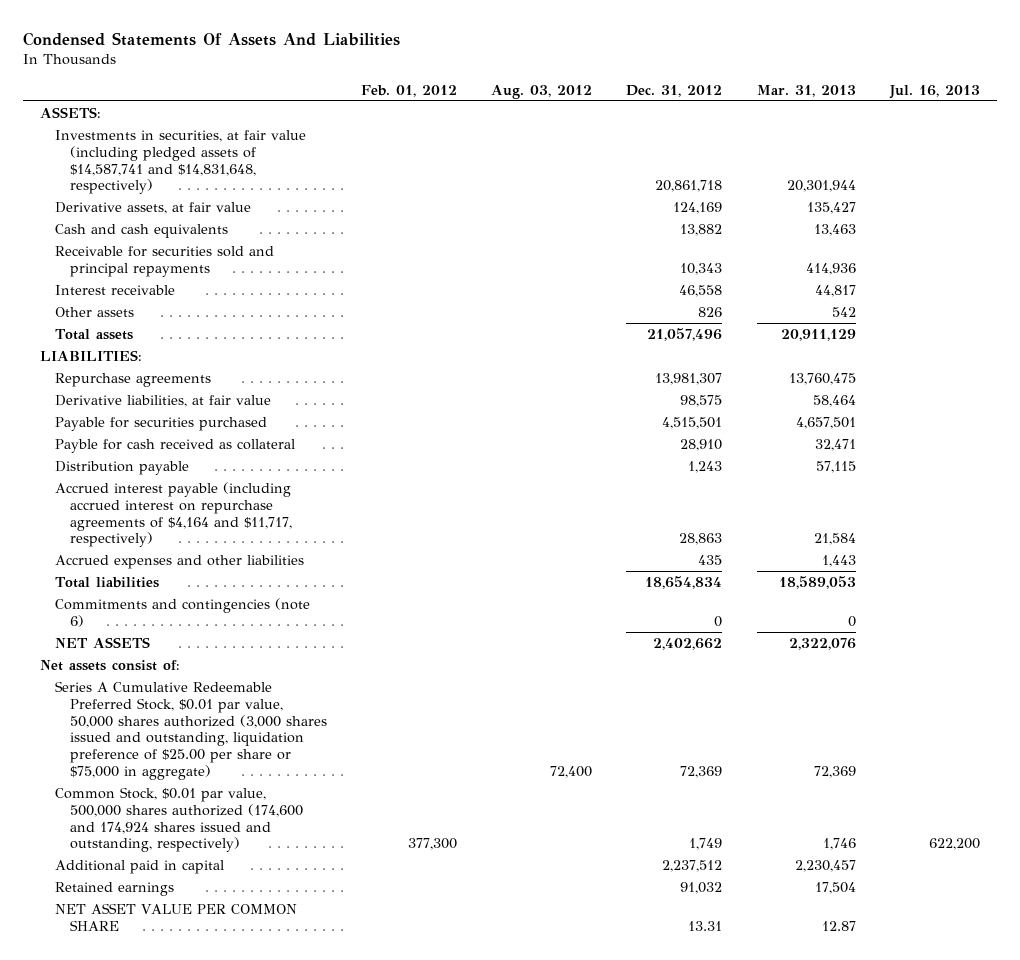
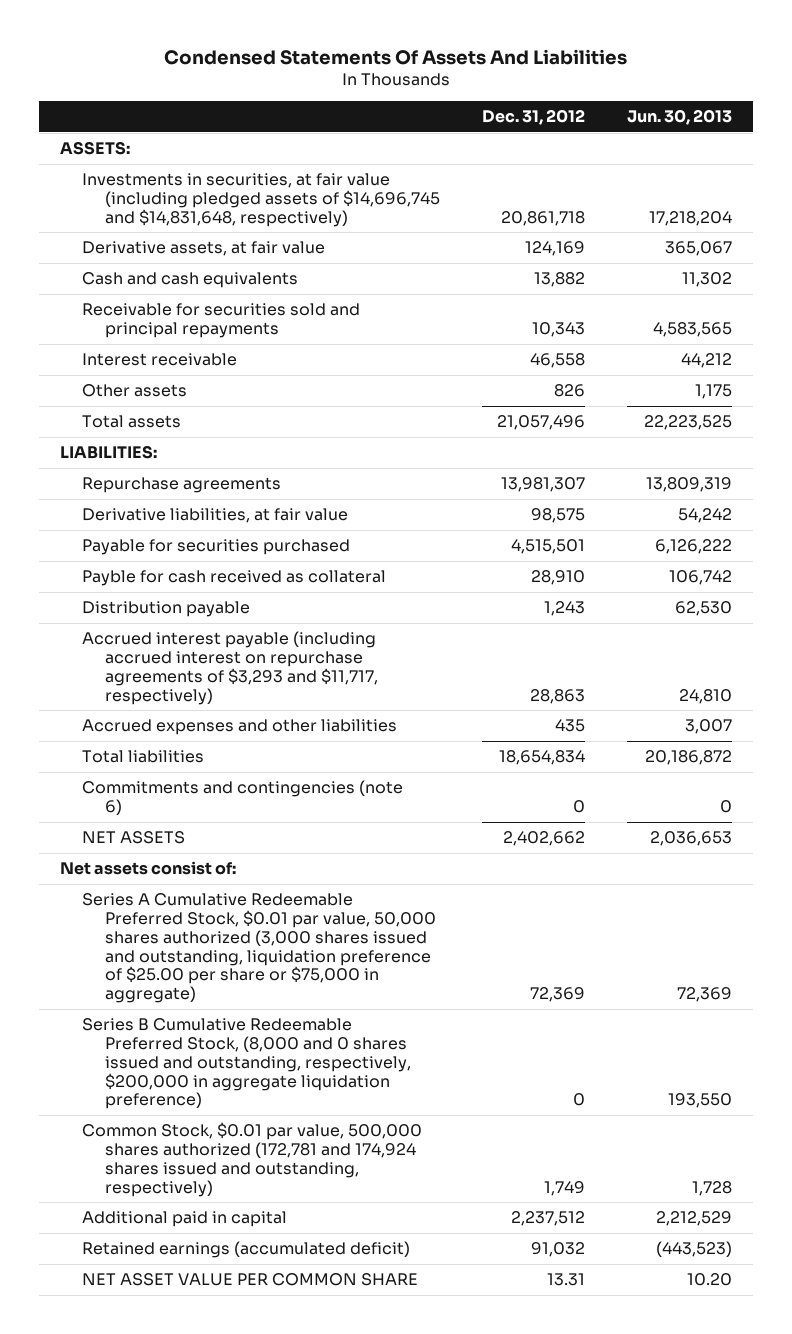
- | Feb. 01, 2012 | Aug. 03, 2012 | Dec. 31, 2012 | Mar. 31, 2013 | Jul. 16, 2013
+ | Dec. 31, 2012 | Jun. 30, 2013
- Investments in securities, at fair value (including pledged assets of $14,587,741 and $14,831,648, respectively) | | | 20,861,718 | 20,301,944 |
+ Investments in securities, at fair value (including pledged assets of $14,696,745 and $14,831,648, respectively) | 20,861,718 | 17,218,204
- Accrued interest payable (including accrued interest on repurchase agreements of $4,164 and $11,717, respectively) | | | 28,863 | 21,584 |
+ Accrued interest payable (including accrued interest on repurchase agreements of $3,293 and $11,717, respectively) | 28,863 | 24,810
- Common Stock, $0.01 par value, 500,000 shares authorized (174,600 and 174,924 shares issued and outstanding, respectively) | 377,300 | | 1,749 | 1,746 | 622,200
+ Series B Cumulative Redeemable Preferred Stock, (8,000 and 0 shares issued and outstanding, respectively, $200,000 in aggregate liquidation preference) | 0 | 193,550
+ Common Stock, $0.01 par value, 500,000 shares authorized (172,781 and 174,924 shares issued and outstanding, respectively) | 1,749 | 1,728
- Retained earnings | | | 91,032 | 17,504 |
+ Retained earnings (accumulated deficit) | 91,032 | (443,523)

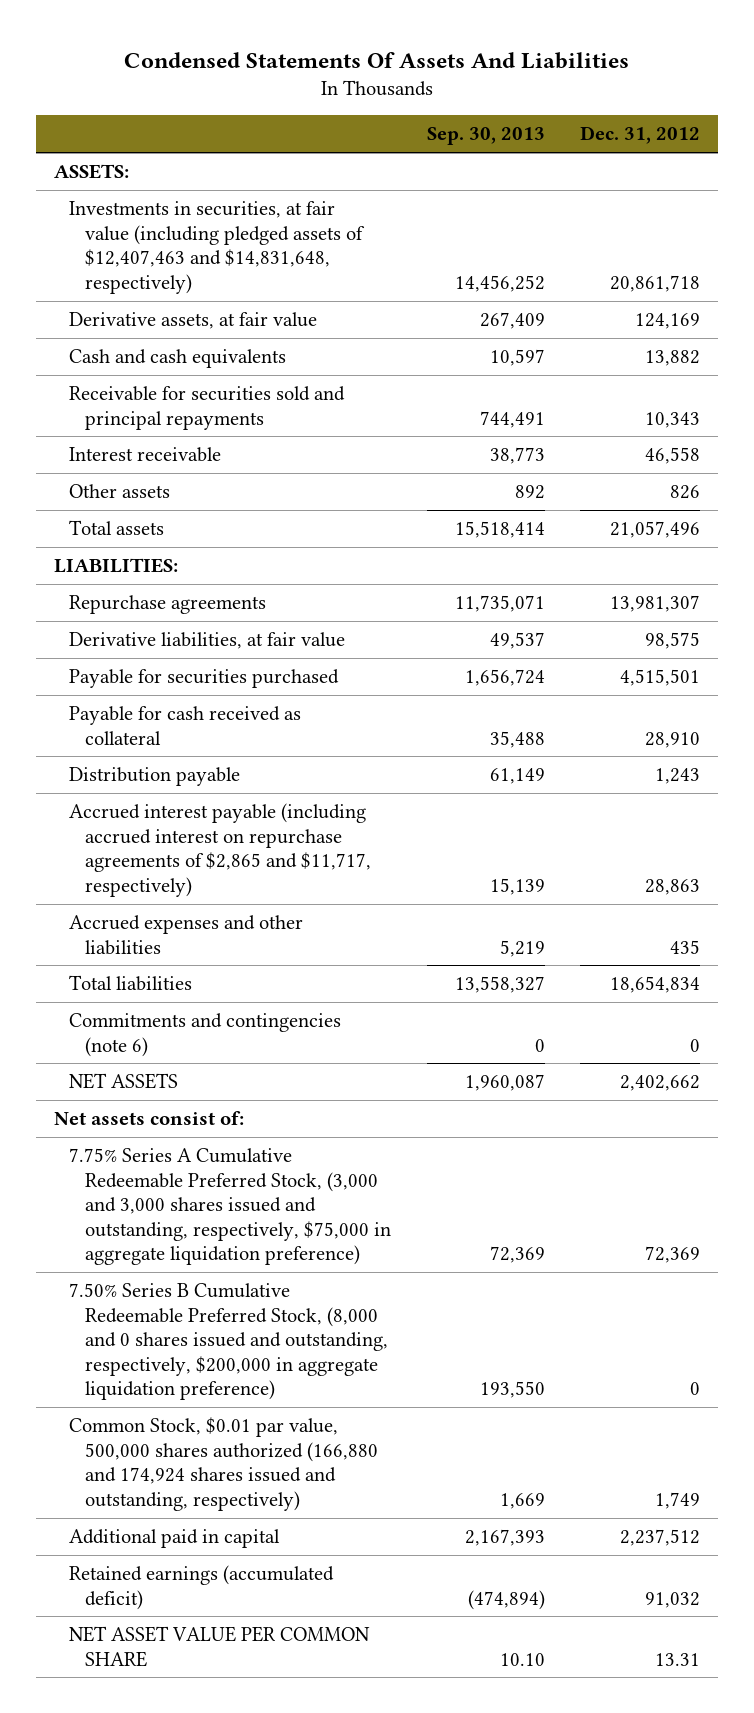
- | Dec. 31, 2012 | Jun. 30, 2013
+ | Sep. 30, 2013 | Dec. 31, 2012
- Investments in securities, at fair value (including pledged assets of $14,696,745 and $14,831,648, respectively) | 20,861,718 | 17,218,204
+ Investments in securities, at fair value (including pledged assets of $12,407,463 and $14,831,648, respectively) | 14,456,252 | 20,861,718
- Payble for cash received as collateral | 28,910 | 106,742
+ Payable for cash received as collateral | 35,488 | 28,910
- Accrued interest payable (including accrued interest on repurchase agreements of $3,293 and $11,717, respectively) | 28,863 | 24,810
+ Accrued interest payable (including accrued interest on repurchase agreements of $2,865 and $11,717, respectively) | 15,139 | 28,863
- Series A Cumulative Redeemable Preferred Stock, $0.01 par value, 50,000 shares authorized (3,000 shares issued and outstanding, liquidation preference of $25.00 per share or $75,000 in aggregate) | 72,369 | 72,369
- Series B Cumulative Redeemable Preferred Stock, (8,000 and 0 shares issued and outstanding, respectively, $200,000 in aggregate liquidation preference) | 0 | 193,550
- Common Stock, $0.01 par value, 500,000 shares authorized (172,781 and 174,924 shares issued and outstanding, respectively) | 1,749 | 1,728
+ 7.75% Series A Cumulative Redeemable Preferred Stock, (3,000 and 3,000 shares issued and outstanding, respectively, $75,000 in aggregate liquidation preference) | 72,369 | 72,369
+ 7.50% Series B Cumulative Redeemable Preferred Stock, (8,000 and 0 shares issued and outstanding, respectively, $200,000 in aggregate liquidation preference) | 193,550 | 0
+ Common Stock, $0.01 par value, 500,000 shares authorized (166,880 and 174,924 shares issued and outstanding, respectively) | 1,669 | 1,749

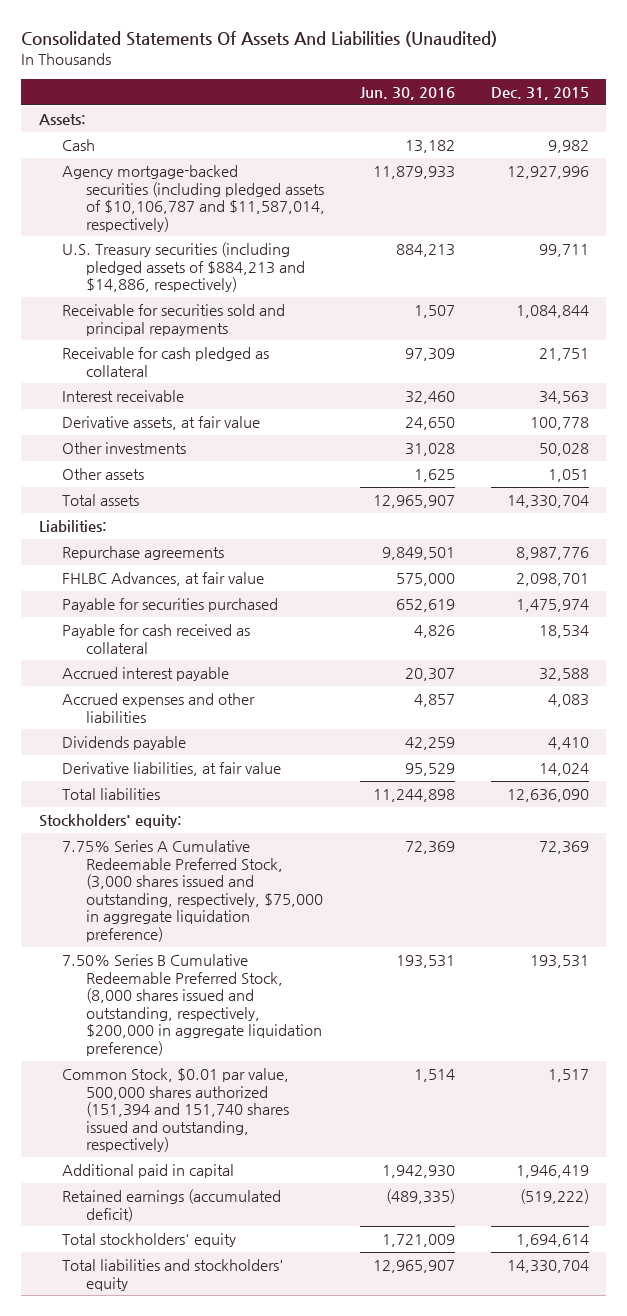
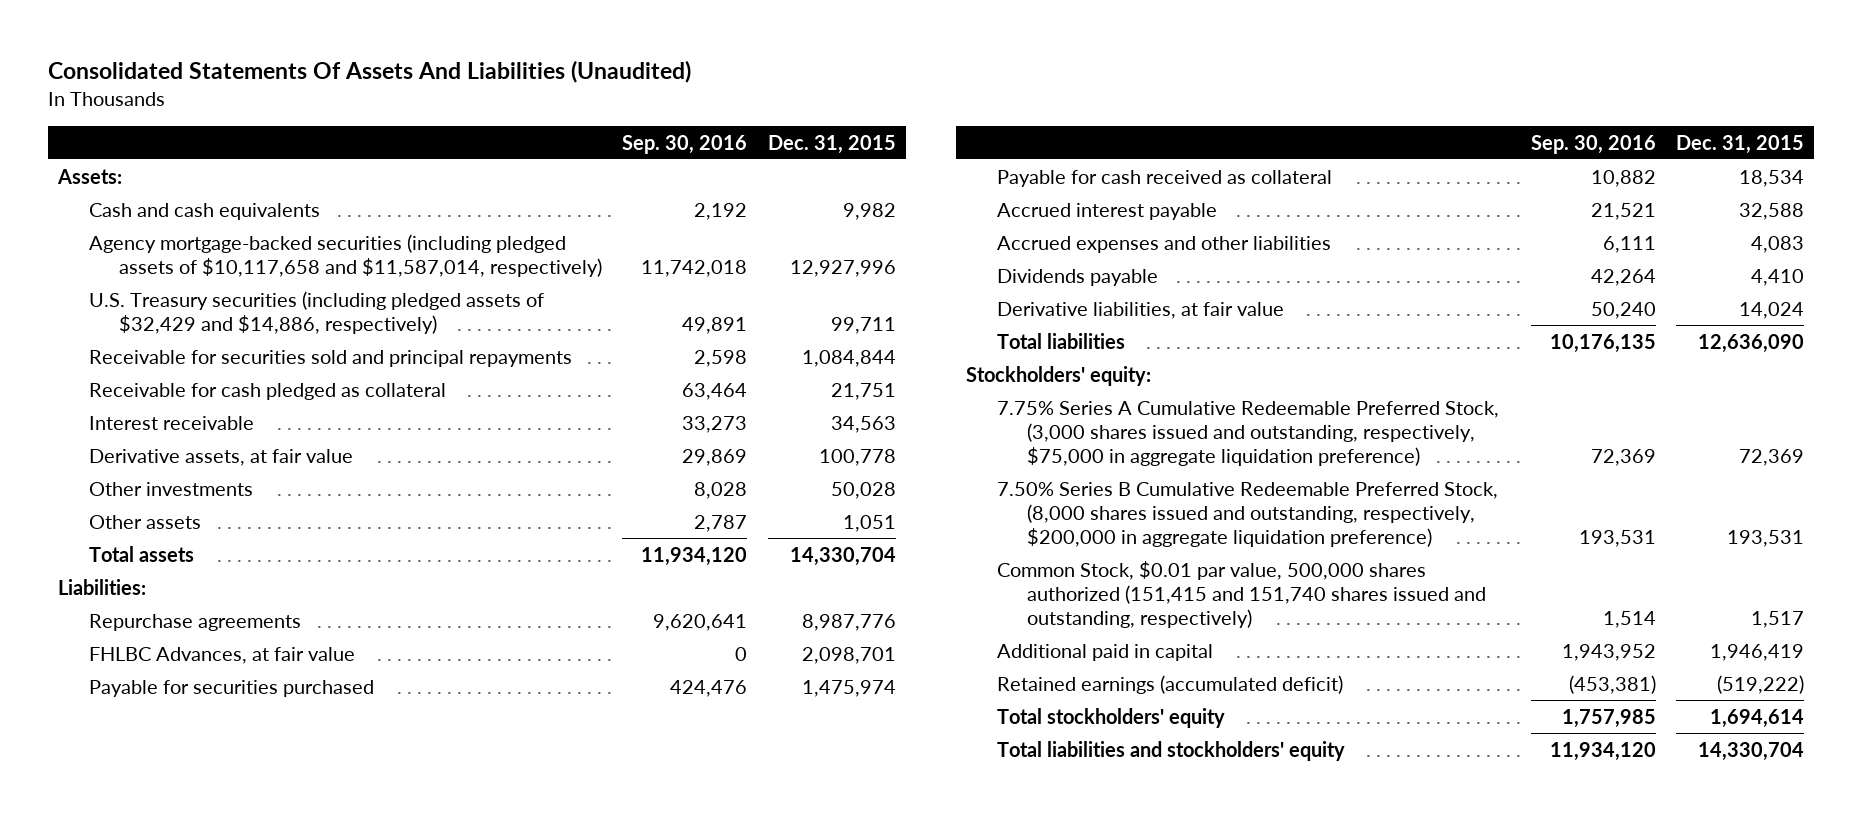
- | Jun. 30, 2016 | Dec. 31, 2015
+ | Sep. 30, 2016 | Dec. 31, 2015
- Cash | 13,182 | 9,982
- Agency mortgage-backed securities (including pledged assets of $10,106,787 and $11,587,014, respectively) | 11,879,933 | 12,927,996
- U.S. Treasury securities (including pledged assets of $884,213 and $14,886, respectively) | 884,213 | 99,711
+ Cash and cash equivalents | 2,192 | 9,982
+ Agency mortgage-backed securities (including pledged assets of $10,117,658 and $11,587,014, respectively) | 11,742,018 | 12,927,996
+ U.S. Treasury securities (including pledged assets of $32,429 and $14,886, respectively) | 49,891 | 99,711
- Common Stock, $0.01 par value, 500,000 shares authorized (151,394 and 151,740 shares issued and outstanding, respectively) | 1,514 | 1,517
+ Common Stock, $0.01 par value, 500,000 shares authorized (151,415 and 151,740 shares issued and outstanding, respectively) | 1,514 | 1,517

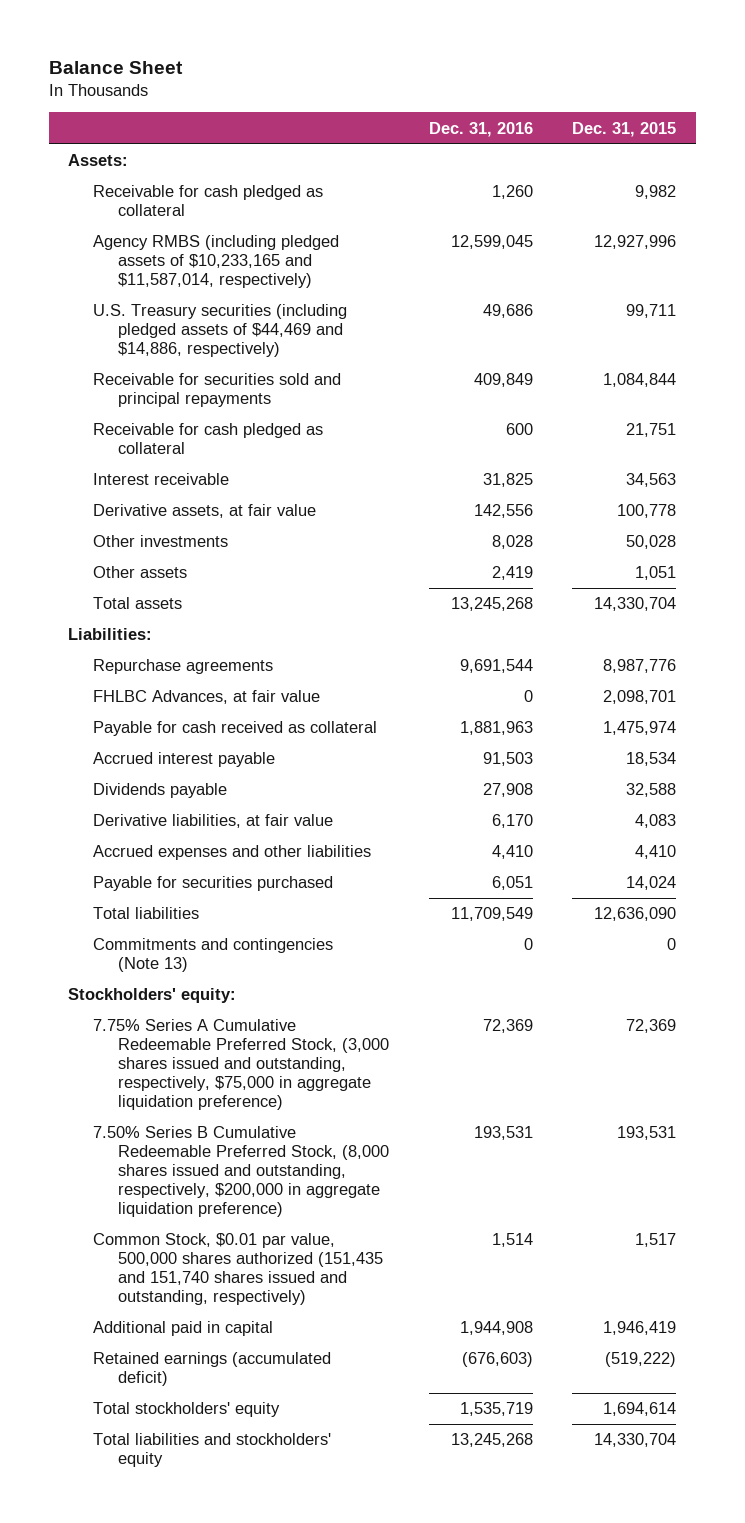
- Consolidated Statements Of Assets And Liabilities (Unaudited)
+ Balance Sheet
- | Sep. 30, 2016 | Dec. 31, 2015
+ | Dec. 31, 2016 | Dec. 31, 2015
- Cash and cash equivalents | 2,192 | 9,982
- Agency mortgage-backed securities (including pledged assets of $10,117,658 and $11,587,014, respectively) | 11,742,018 | 12,927,996
- U.S. Treasury securities (including pledged assets of $32,429 and $14,886, respectively) | 49,891 | 99,711
+ Receivable for cash pledged as collateral | 1,260 | 9,982
+ Agency RMBS (including pledged assets of $10,233,165 and $11,587,014, respectively) | 12,599,045 | 12,927,996
+ U.S. Treasury securities (including pledged assets of $44,469 and $14,886, respectively) | 49,686 | 99,711
- Payable for securities purchased | 424,476 | 1,475,974
- Payable for cash received as collateral | 10,882 | 18,534
- Accrued interest payable | 21,521 | 32,588
- Accrued expenses and other liabilities | 6,111 | 4,083
- Dividends payable | 42,264 | 4,410
- Derivative liabilities, at fair value | 50,240 | 14,024
+ Payable for cash received as collateral | 1,881,963 | 1,475,974
+ Accrued interest payable | 91,503 | 18,534
+ Dividends payable | 27,908 | 32,588
+ Derivative liabilities, at fair value | 6,170 | 4,083
+ Accrued expenses and other liabilities | 4,410 | 4,410
+ Payable for securities purchased | 6,051 | 14,024
+ Commitments and contingencies (Note 13) | 0 | 0
- Common Stock, $0.01 par value, 500,000 shares authorized (151,415 and 151,740 shares issued and outstanding, respectively) | 1,514 | 1,517
+ Common Stock, $0.01 par value, 500,000 shares authorized (151,435 and 151,740 shares issued and outstanding, respectively) | 1,514 | 1,517

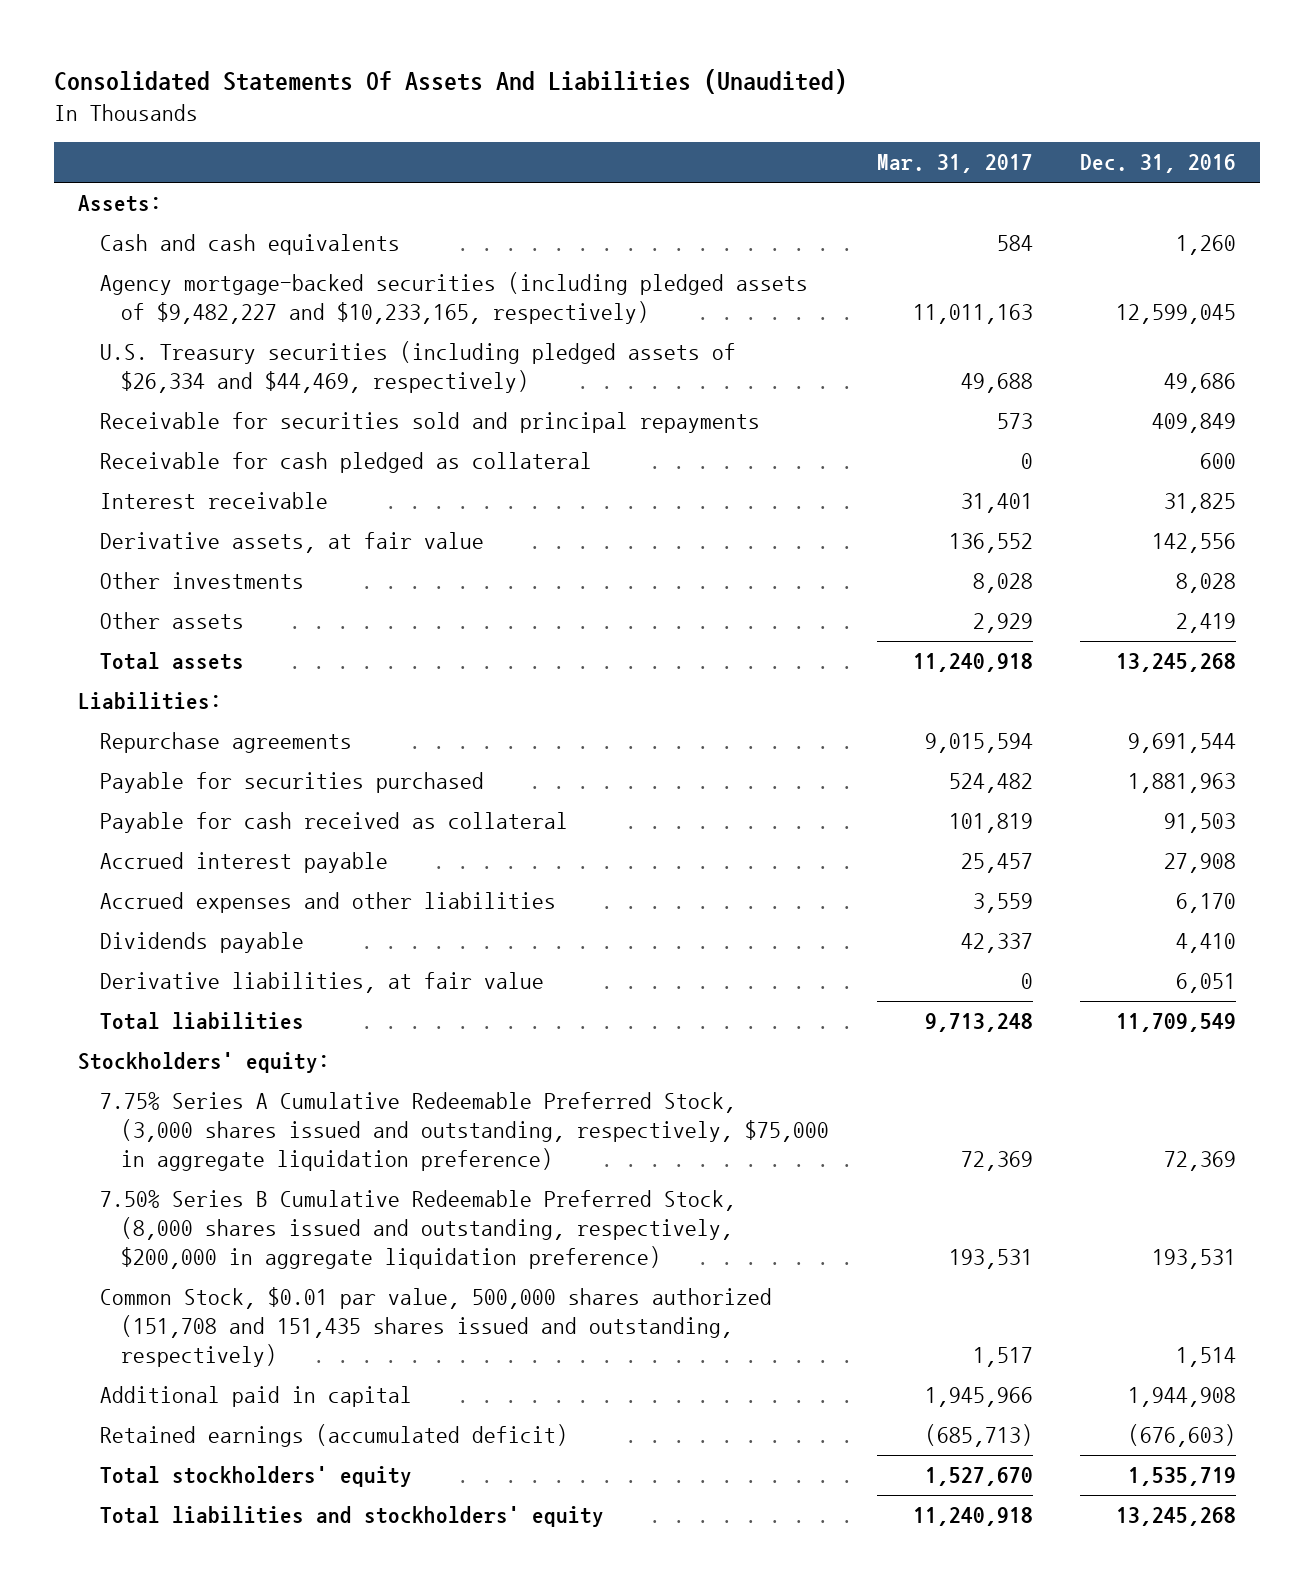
- Balance Sheet
+ Consolidated Statements Of Assets And Liabilities (Unaudited)
- | Dec. 31, 2016 | Dec. 31, 2015
+ | Mar. 31, 2017 | Dec. 31, 2016
- Receivable for cash pledged as collateral | 1,260 | 9,982
- Agency RMBS (including pledged assets of $10,233,165 and $11,587,014, respectively) | 12,599,045 | 12,927,996
- U.S. Treasury securities (including pledged assets of $44,469 and $14,886, respectively) | 49,686 | 99,711
+ Cash and cash equivalents | 584 | 1,260
+ Agency mortgage-backed securities (including pledged assets of $9,482,227 and $10,233,165, respectively) | 11,011,163 | 12,599,045
+ U.S. Treasury securities (including pledged assets of $26,334 and $44,469, respectively) | 49,688 | 49,686
- FHLBC Advances, at fair value | 0 | 2,098,701
- Payable for cash received as collateral | 1,881,963 | 1,475,974
- Accrued interest payable | 91,503 | 18,534
- Dividends payable | 27,908 | 32,588
- Derivative liabilities, at fair value | 6,170 | 4,083
- Accrued expenses and other liabilities | 4,410 | 4,410
- Payable for securities purchased | 6,051 | 14,024
+ Payable for securities purchased | 524,482 | 1,881,963
+ Payable for cash received as collateral | 101,819 | 91,503
+ Accrued interest payable | 25,457 | 27,908
+ Accrued expenses and other liabilities | 3,559 | 6,170
+ Dividends payable | 42,337 | 4,410
+ Derivative liabilities, at fair value | 0 | 6,051
- Commitments and contingencies (Note 13) | 0 | 0
- Common Stock, $0.01 par value, 500,000 shares authorized (151,435 and 151,740 shares issued and outstanding, respectively) | 1,514 | 1,517
+ Common Stock, $0.01 par value, 500,000 shares authorized (151,708 and 151,435 shares issued and outstanding, respectively) | 1,517 | 1,514

